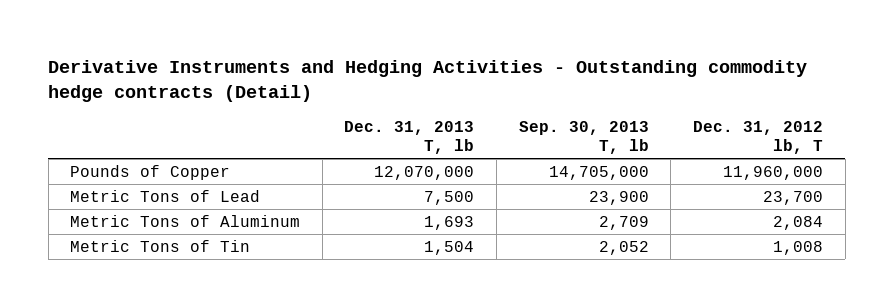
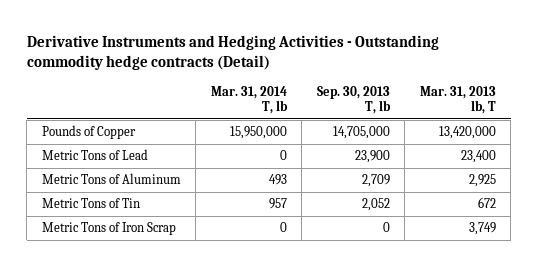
- | Dec. 31, 2013 T, lb | Sep. 30, 2013 T, lb | Dec. 31, 2012 lb, T
+ | Mar. 31, 2014 T, lb | Sep. 30, 2013 T, lb | Mar. 31, 2013 lb, T
+ Metric Tons of Iron Scrap | 0 | 0 | 3,749

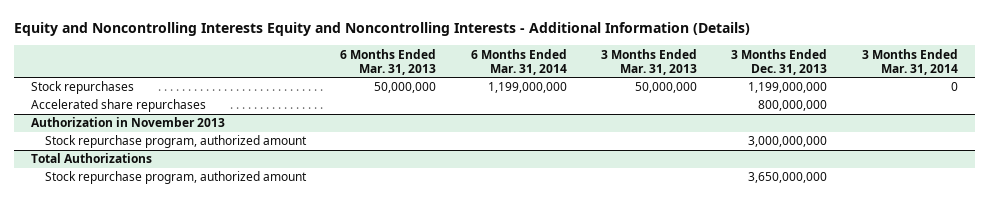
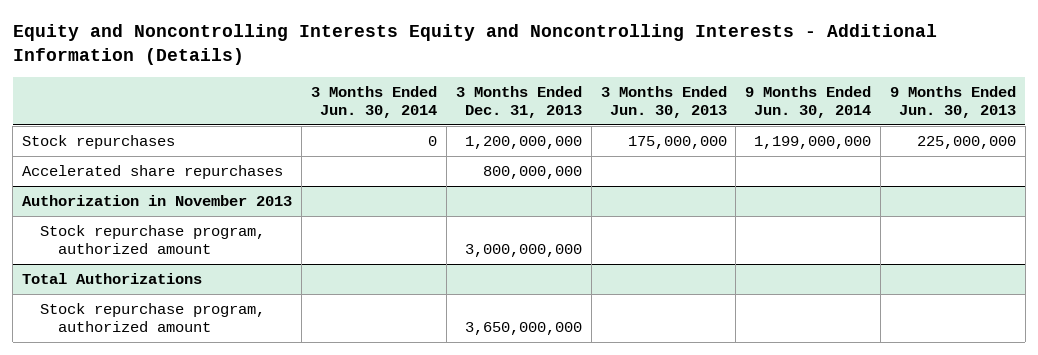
- | 6 Months Ended Mar. 31, 2013 | 6 Months Ended Mar. 31, 2014 | 3 Months Ended Mar. 31, 2013 | 3 Months Ended Dec. 31, 2013 | 3 Months Ended Mar. 31, 2014
+ | 3 Months Ended Jun. 30, 2014 | 3 Months Ended Dec. 31, 2013 | 3 Months Ended Jun. 30, 2013 | 9 Months Ended Jun. 30, 2014 | 9 Months Ended Jun. 30, 2013
- Stock repurchases | 50,000,000 | 1,199,000,000 | 50,000,000 | 1,199,000,000 | 0
+ Stock repurchases | 0 | 1,200,000,000 | 175,000,000 | 1,199,000,000 | 225,000,000

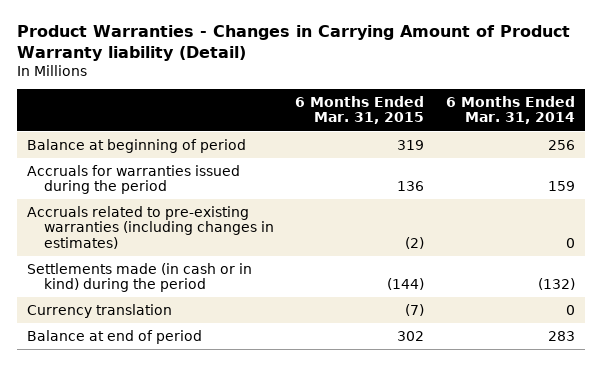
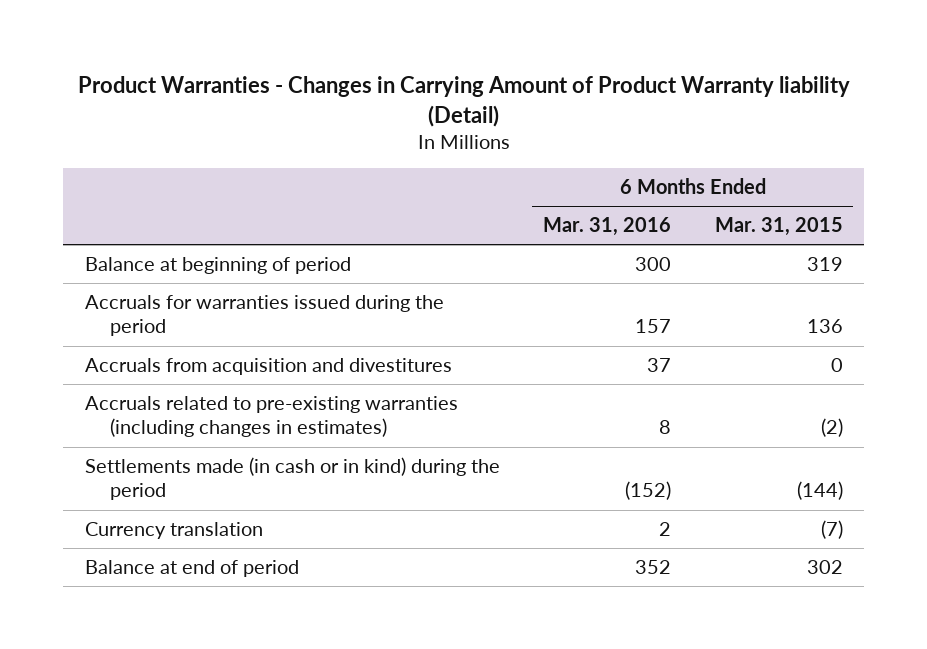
- | 6 Months Ended Mar. 31, 2015 | 6 Months Ended Mar. 31, 2014
+ | 6 Months Ended Mar. 31, 2016 | 6 Months Ended Mar. 31, 2015
+ Accruals from acquisition and divestitures | 37 | 0

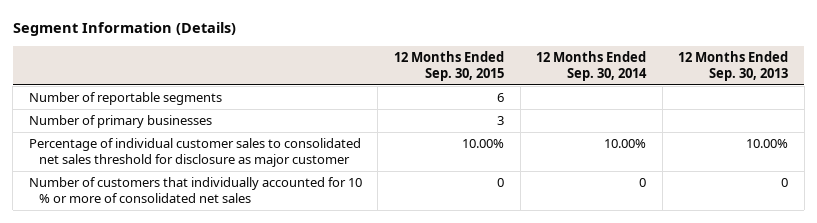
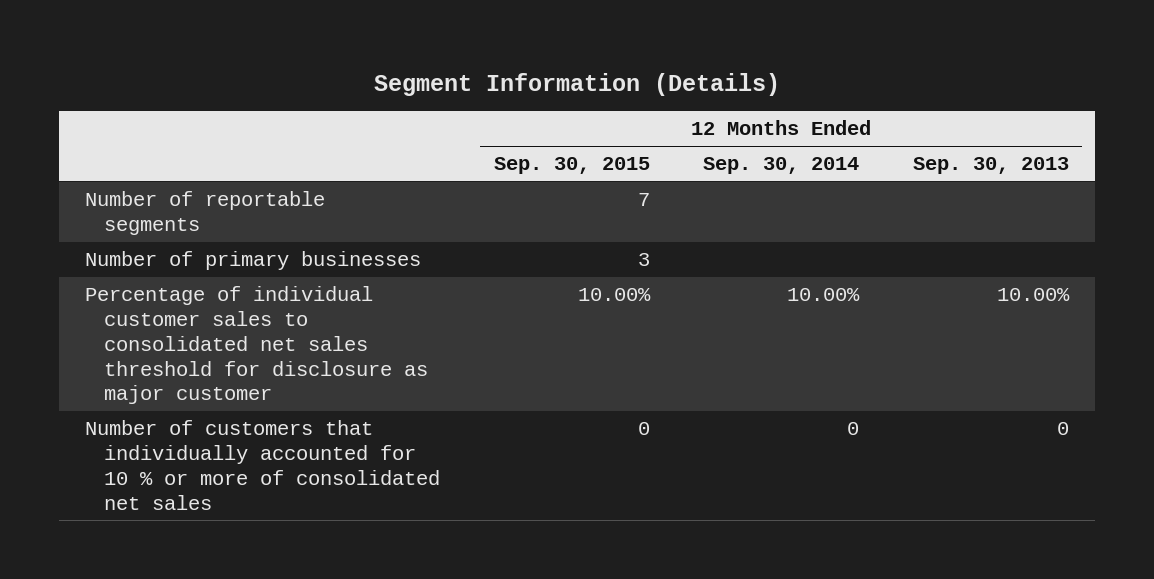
- Number of reportable segments | 6 | |
+ Number of reportable segments | 7 | |

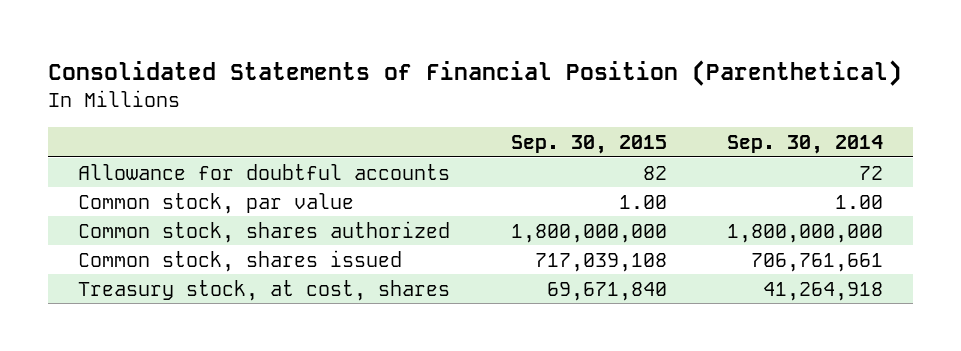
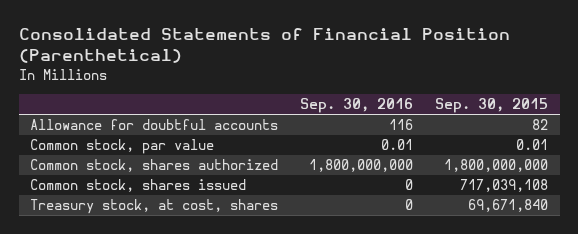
- | Sep. 30, 2015 | Sep. 30, 2014
+ | Sep. 30, 2016 | Sep. 30, 2015
- Common stock, par value | 1.00 | 1.00
+ Common stock, par value | 0.01 | 0.01

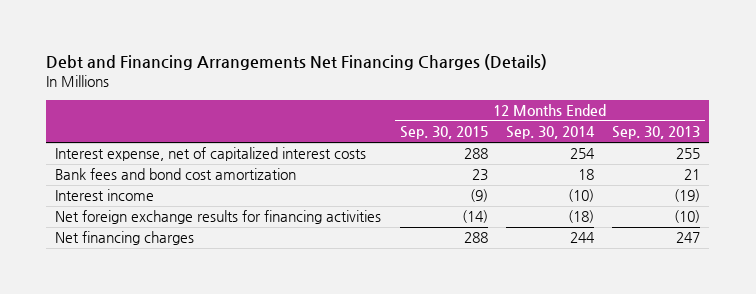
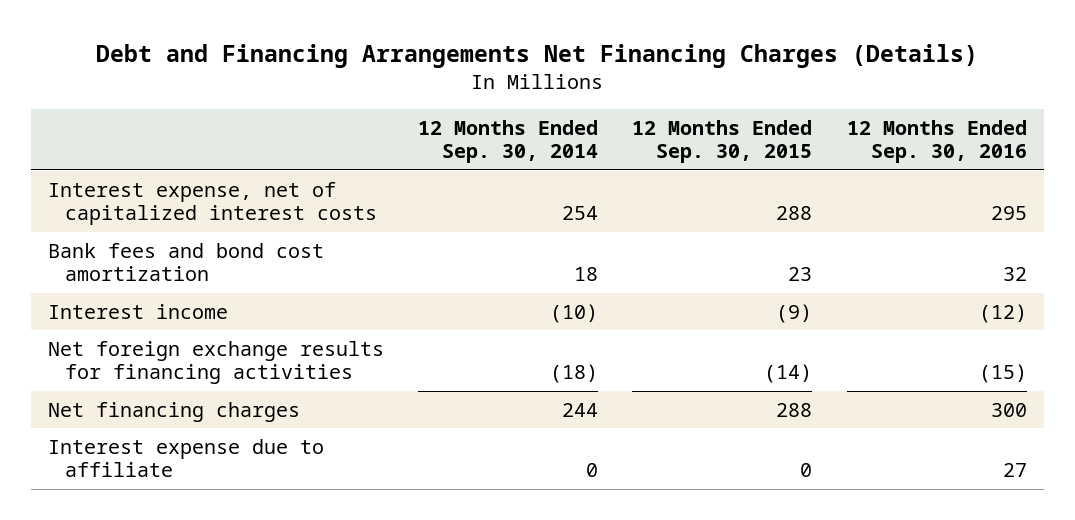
- | 12 Months Ended Sep. 30, 2015 | 12 Months Ended Sep. 30, 2014 | 12 Months Ended Sep. 30, 2013
+ | 12 Months Ended Sep. 30, 2014 | 12 Months Ended Sep. 30, 2015 | 12 Months Ended Sep. 30, 2016
+ Interest expense due to affiliate | 0 | 0 | 27

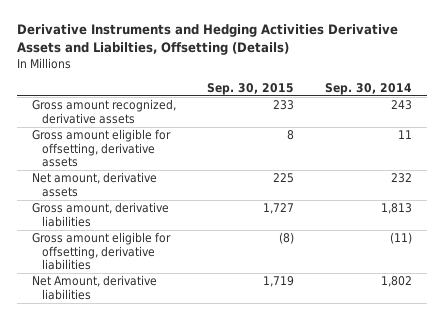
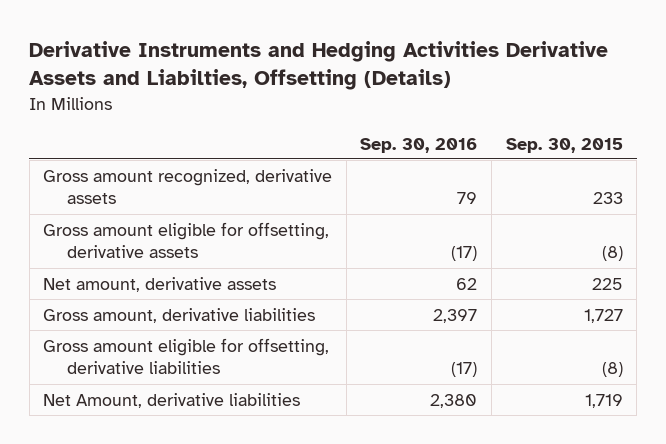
- | Sep. 30, 2015 | Sep. 30, 2014
+ | Sep. 30, 2016 | Sep. 30, 2015
- Gross amount eligible for offsetting, derivative assets | 8 | 11
+ Gross amount eligible for offsetting, derivative assets | (17) | (8)

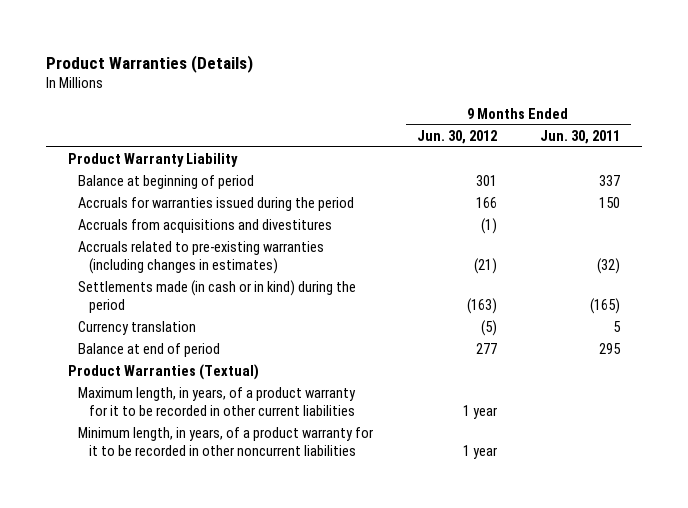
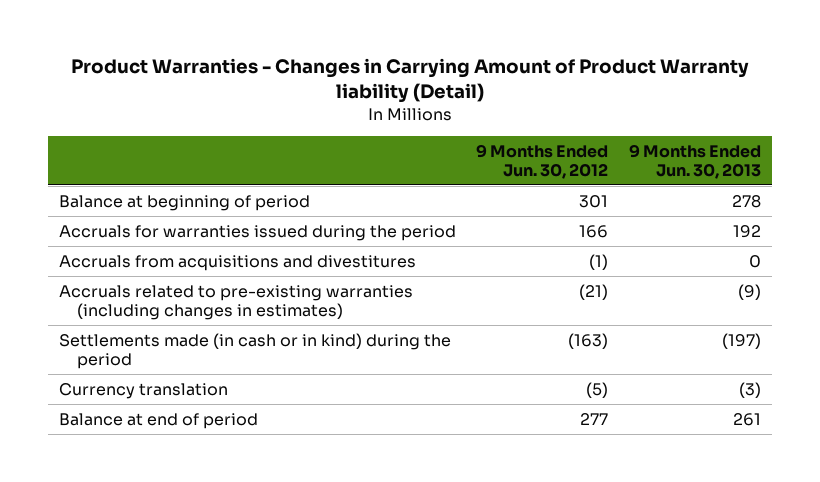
- Product Warranties (Details)
+ Product Warranties - Changes in Carrying Amount of Product Warranty liability (Detail)
- | 9 Months Ended Jun. 30, 2012 | 9 Months Ended Jun. 30, 2011
+ | 9 Months Ended Jun. 30, 2012 | 9 Months Ended Jun. 30, 2013
- Product Warranty Liability
- Product Warranties (Textual)
- Maximum length, in years, of a product warranty for it to be recorded in other current liabilities | 1 year |
- Minimum length, in years, of a product warranty for it to be recorded in other noncurrent liabilities | 1 year |

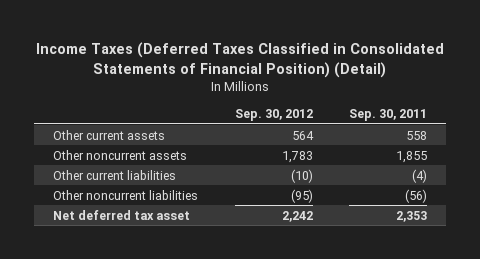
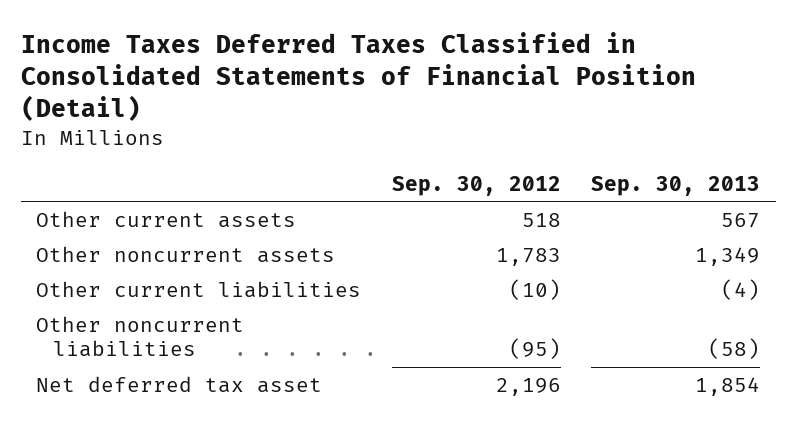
- Income Taxes (Deferred Taxes Classified in Consolidated Statements of Financial Position) (Detail)
+ Income Taxes Deferred Taxes Classified in Consolidated Statements of Financial Position (Detail)
- | Sep. 30, 2012 | Sep. 30, 2011
+ | Sep. 30, 2012 | Sep. 30, 2013
- Other current assets | 564 | 558
+ Other current assets | 518 | 567
- Net deferred tax asset | 2,242 | 2,353
+ Net deferred tax asset | 2,196 | 1,854

